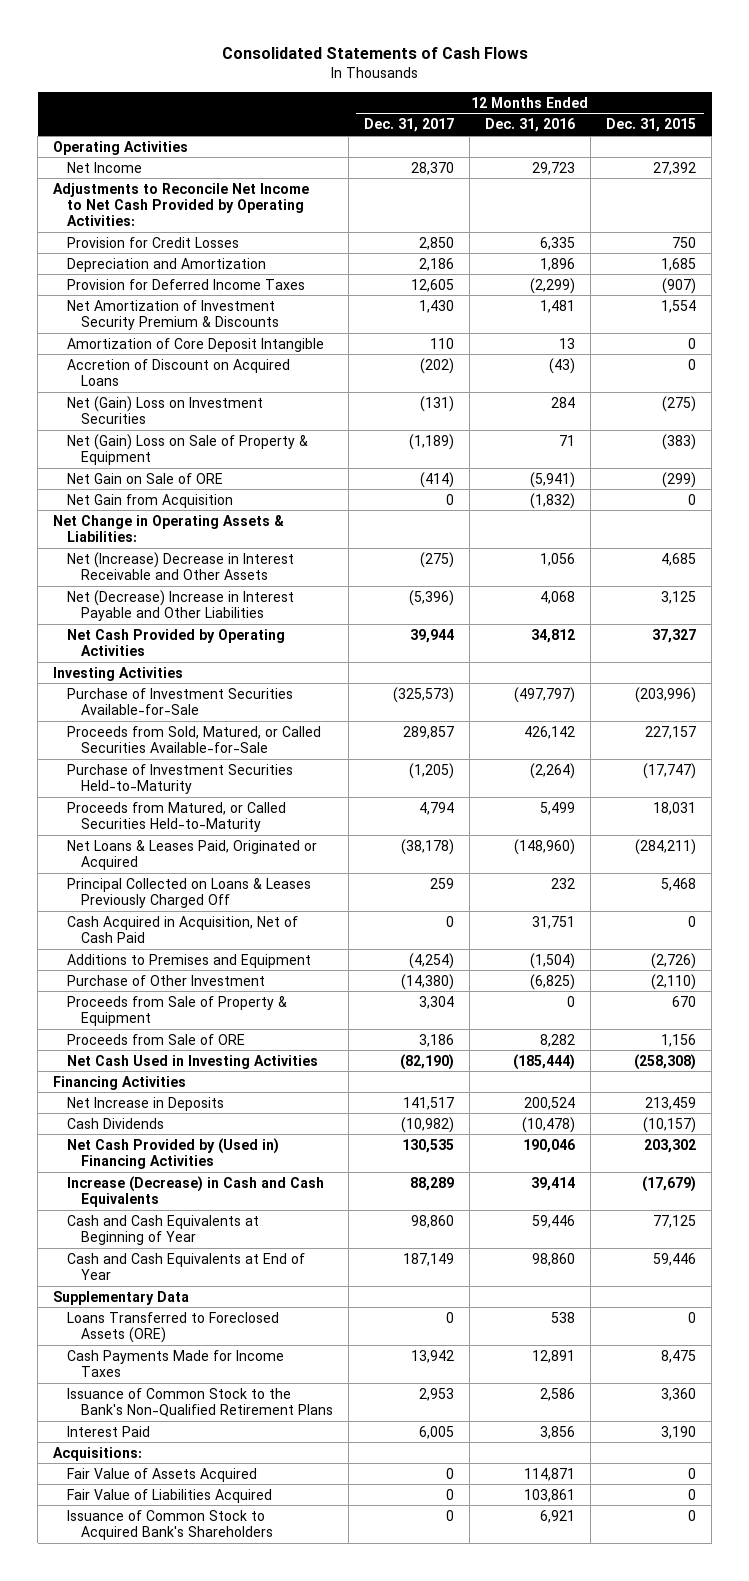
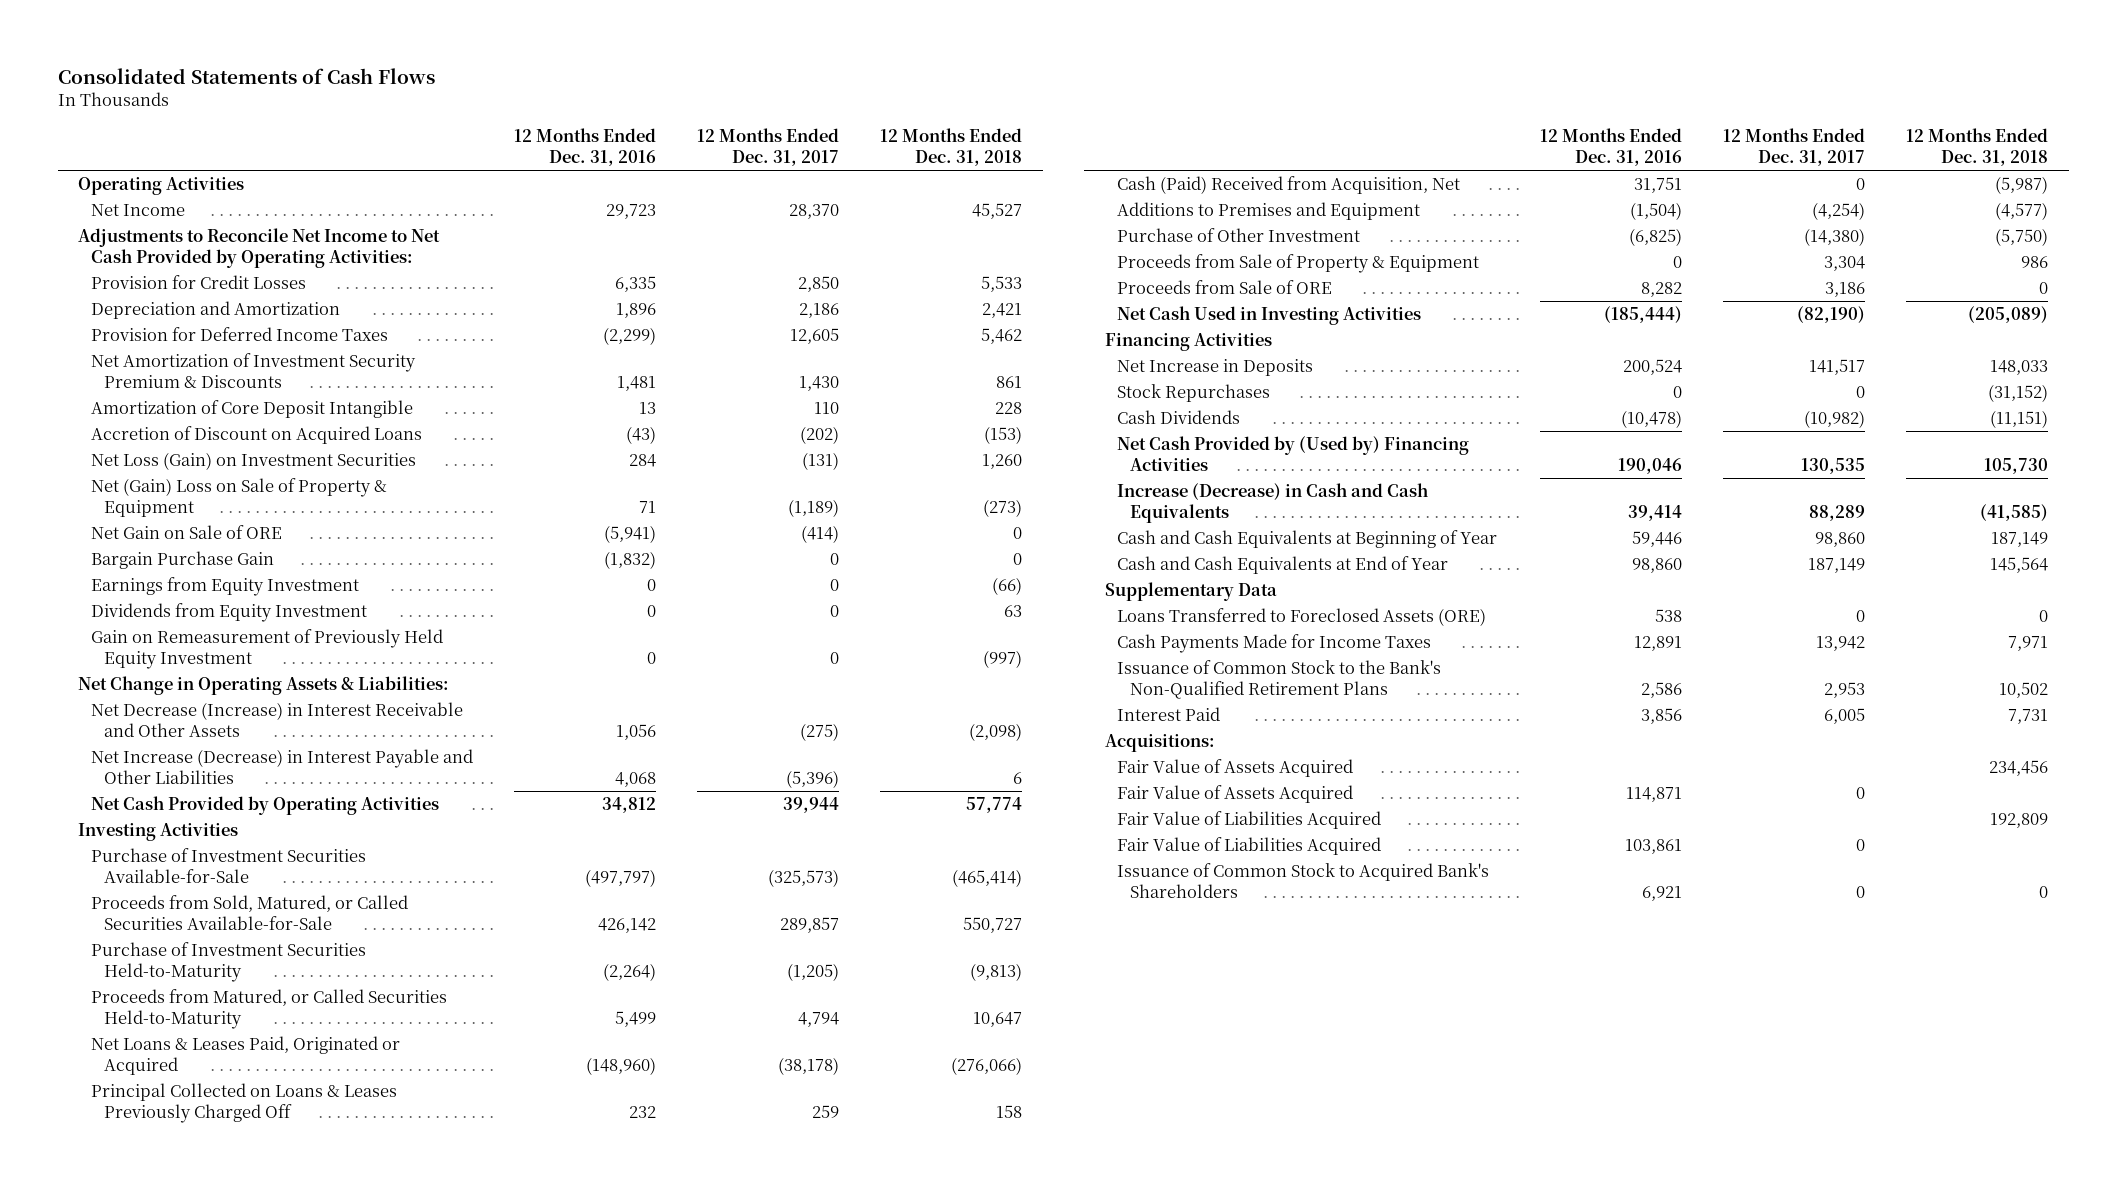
- | 12 Months Ended Dec. 31, 2017 | 12 Months Ended Dec. 31, 2016 | 12 Months Ended Dec. 31, 2015
+ | 12 Months Ended Dec. 31, 2016 | 12 Months Ended Dec. 31, 2017 | 12 Months Ended Dec. 31, 2018
- Net (Gain) Loss on Investment Securities | (131) | 284 | (275)
+ Net Loss (Gain) on Investment Securities | 284 | (131) | 1,260
- Net Gain from Acquisition | 0 | (1,832) | 0
+ Bargain Purchase Gain | (1,832) | 0 | 0
+ Earnings from Equity Investment | 0 | 0 | (66)
+ Dividends from Equity Investment | 0 | 0 | 63
+ Gain on Remeasurement of Previously Held Equity Investment | 0 | 0 | (997)
- Net (Increase) Decrease in Interest Receivable and Other Assets | (275) | 1,056 | 4,685
- Net (Decrease) Increase in Interest Payable and Other Liabilities | (5,396) | 4,068 | 3,125
+ Net Decrease (Increase) in Interest Receivable and Other Assets | 1,056 | (275) | (2,098)
+ Net Increase (Decrease) in Interest Payable and Other Liabilities | 4,068 | (5,396) | 6
- Cash Acquired in Acquisition, Net of Cash Paid | 0 | 31,751 | 0
+ Cash (Paid) Received from Acquisition, Net | 31,751 | 0 | (5,987)
+ Stock Repurchases | 0 | 0 | (31,152)
- Net Cash Provided by (Used in) Financing Activities | 130,535 | 190,046 | 203,302
+ Net Cash Provided by (Used by) Financing Activities | 190,046 | 130,535 | 105,730
+ Fair Value of Assets Acquired | | | 234,456
+ Fair Value of Liabilities Acquired | | | 192,809

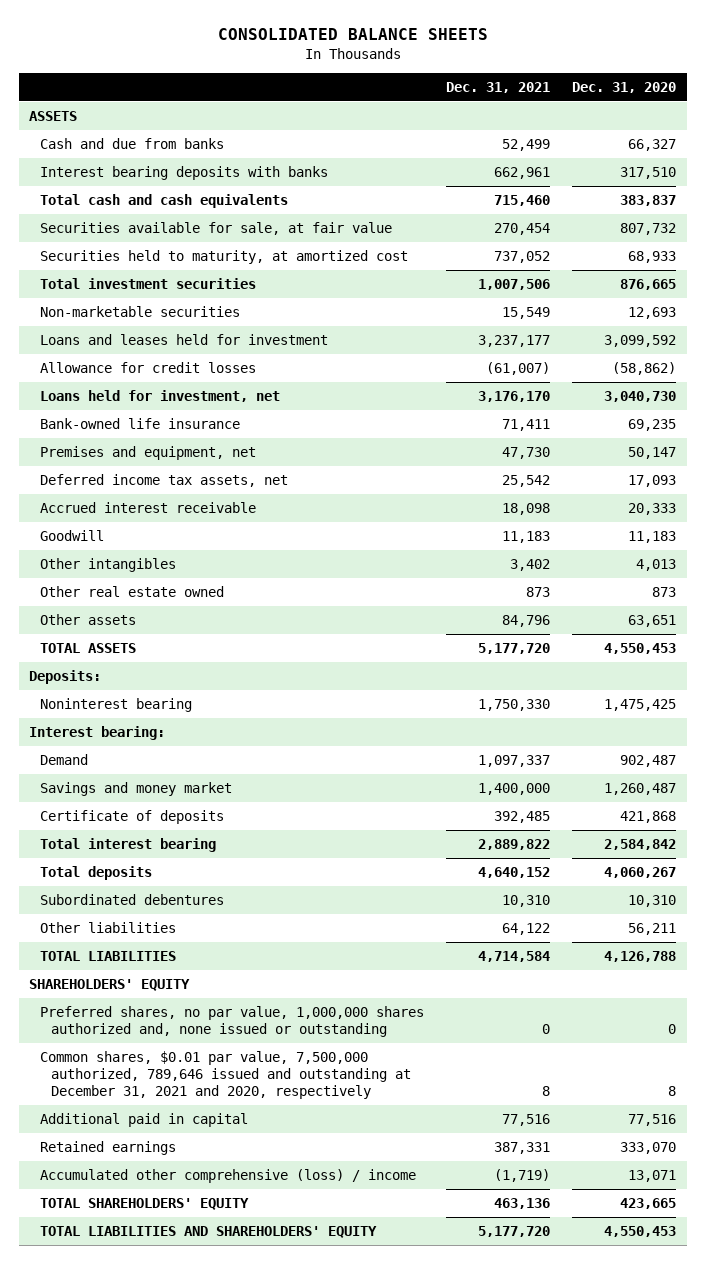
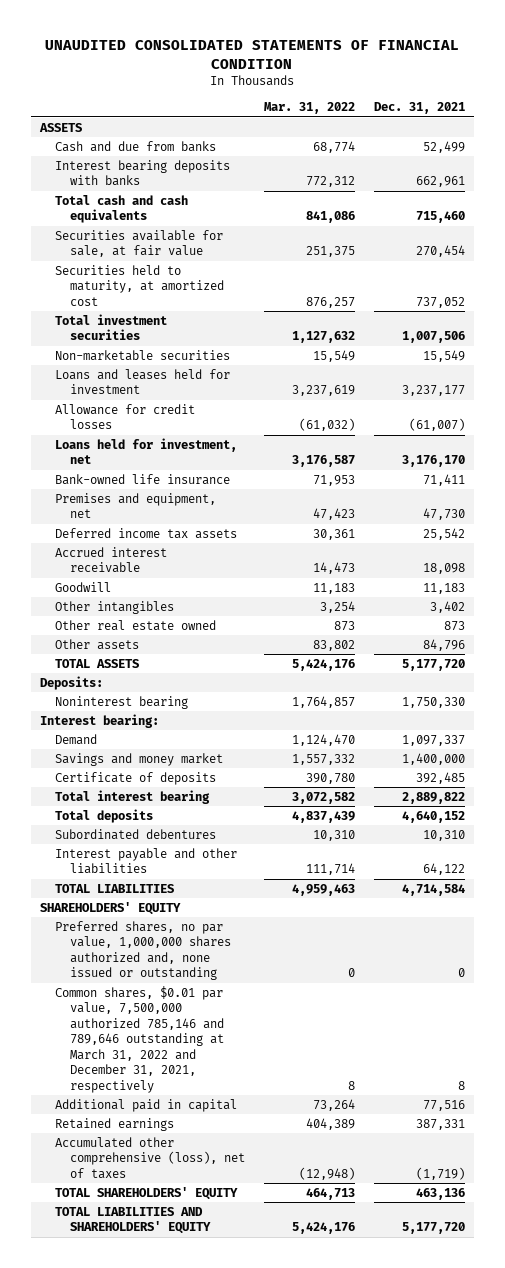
- CONSOLIDATED BALANCE SHEETS
+ UNAUDITED CONSOLIDATED STATEMENTS OF FINANCIAL CONDITION
- | Dec. 31, 2021 | Dec. 31, 2020
+ | Mar. 31, 2022 | Dec. 31, 2021
- Deferred income tax assets, net | 25,542 | 17,093
+ Deferred income tax assets | 30,361 | 25,542
- Other liabilities | 64,122 | 56,211
+ Interest payable and other liabilities | 111,714 | 64,122
- Common shares, $0.01 par value, 7,500,000 authorized, 789,646 issued and outstanding at December 31, 2021 and 2020, respectively | 8 | 8
+ Common shares, $0.01 par value, 7,500,000 authorized 785,146 and 789,646 outstanding at March 31, 2022 and December 31, 2021, respectively | 8 | 8
- Accumulated other comprehensive (loss) / income | (1,719) | 13,071
+ Accumulated other comprehensive (loss), net of taxes | (12,948) | (1,719)

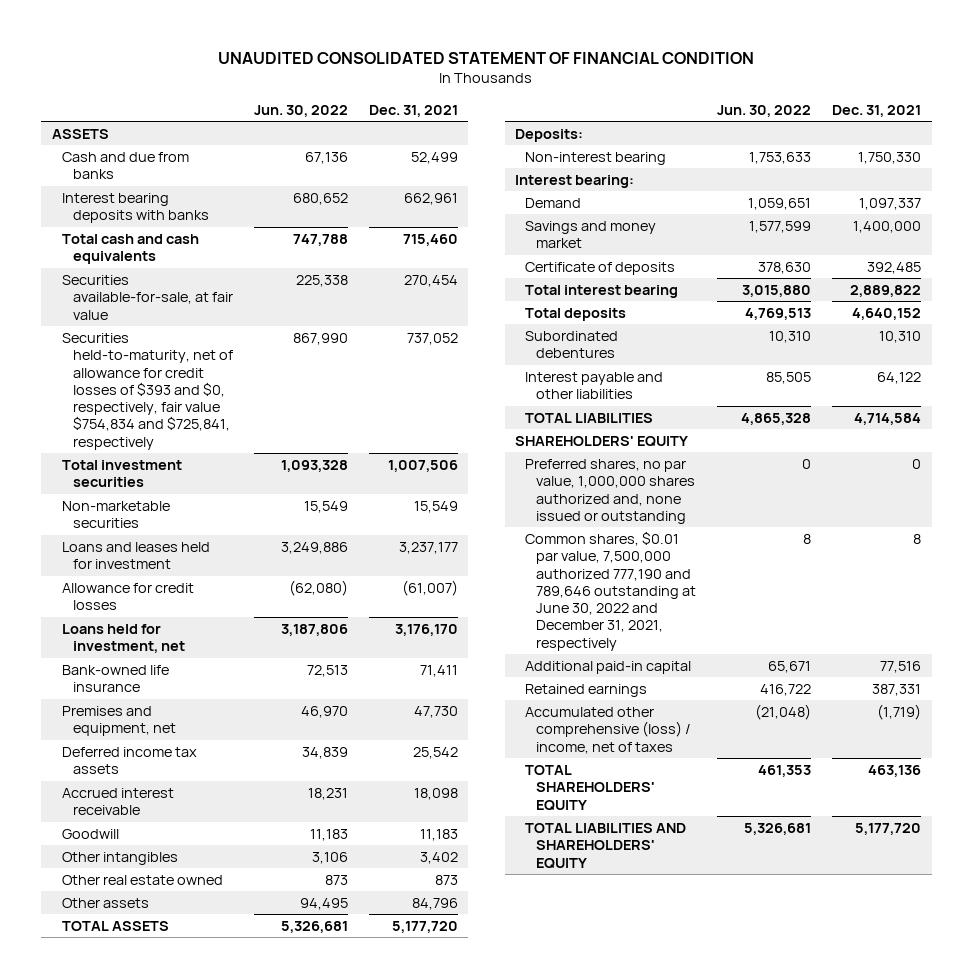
- UNAUDITED CONSOLIDATED STATEMENTS OF FINANCIAL CONDITION
+ UNAUDITED CONSOLIDATED STATEMENT OF FINANCIAL CONDITION
- | Mar. 31, 2022 | Dec. 31, 2021
+ | Jun. 30, 2022 | Dec. 31, 2021
- Securities available for sale, at fair value | 251,375 | 270,454
- Securities held to maturity, at amortized cost | 876,257 | 737,052
+ Securities available-for-sale, at fair value | 225,338 | 270,454
+ Securities held-to-maturity, net of allowance for credit losses of $393 and $0, respectively, fair value $754,834 and $725,841, respectively | 867,990 | 737,052
- Noninterest bearing | 1,764,857 | 1,750,330
+ Non-interest bearing | 1,753,633 | 1,750,330
- Common shares, $0.01 par value, 7,500,000 authorized 785,146 and 789,646 outstanding at March 31, 2022 and December 31, 2021, respectively | 8 | 8
- Additional paid in capital | 73,264 | 77,516
+ Common shares, $0.01 par value, 7,500,000 authorized 777,190 and 789,646 outstanding at June 30, 2022 and December 31, 2021, respectively | 8 | 8
+ Additional paid-in capital | 65,671 | 77,516
- Accumulated other comprehensive (loss), net of taxes | (12,948) | (1,719)
+ Accumulated other comprehensive (loss) / income, net of taxes | (21,048) | (1,719)

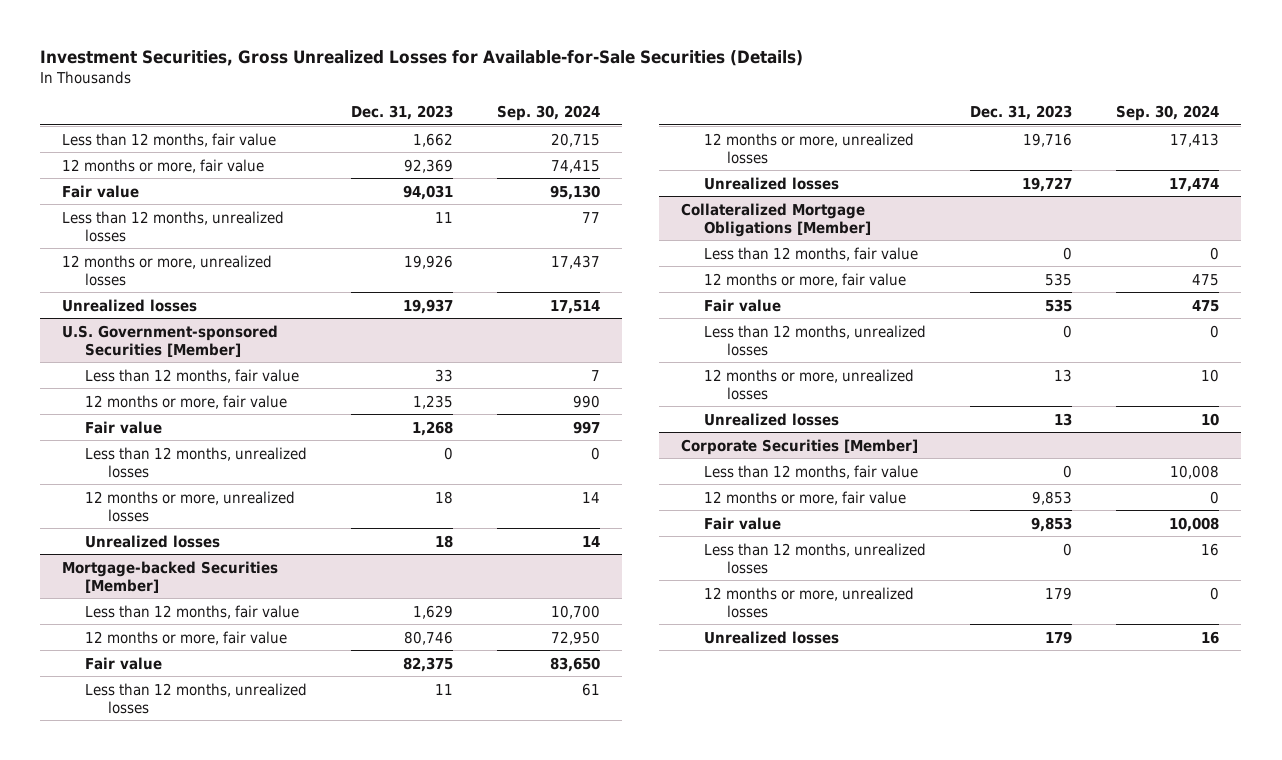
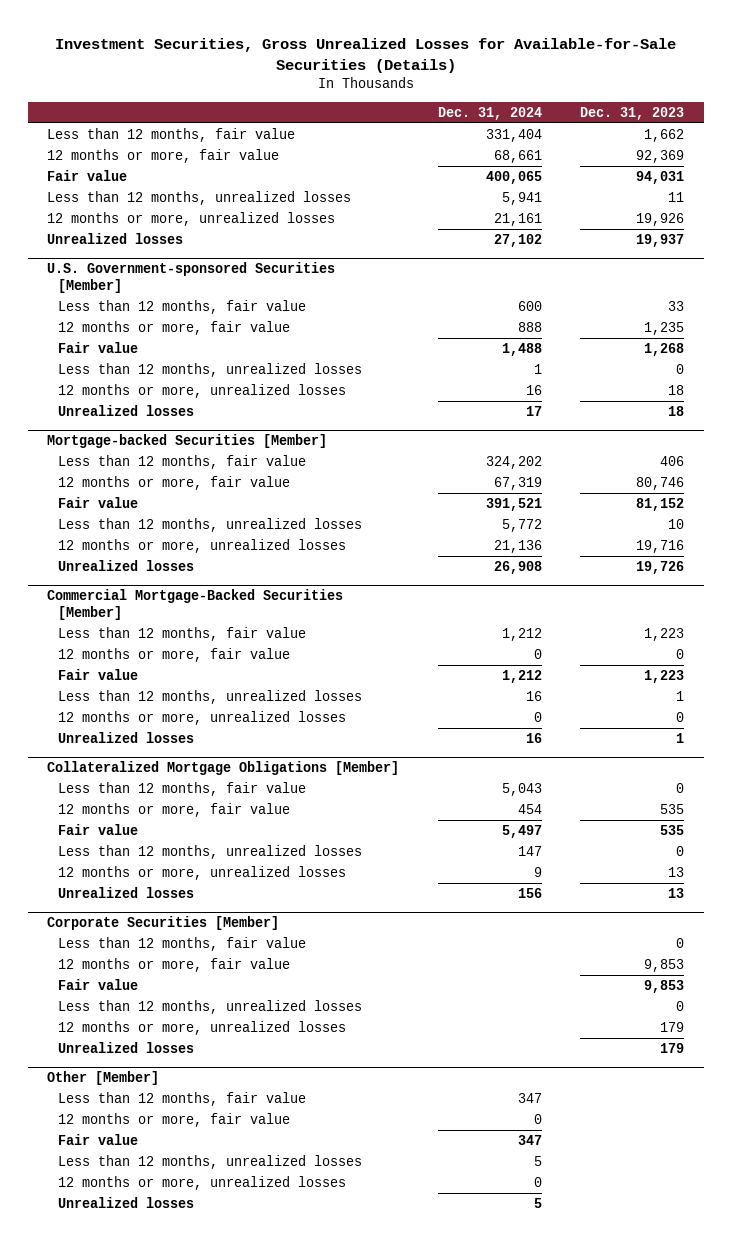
- | Dec. 31, 2023 | Sep. 30, 2024
+ | Dec. 31, 2024 | Dec. 31, 2023
@ Mortgage-backed Securities [Member]
- Less than 12 months, fair value | 1,629 | 10,700
+ Less than 12 months, fair value | 324,202 | 406
- Fair value | 82,375 | 83,650
- Less than 12 months, unrealized losses | 11 | 61
+ Fair value | 391,521 | 81,152
+ Less than 12 months, unrealized losses | 5,772 | 10
- Unrealized losses | 19,727 | 17,474
+ Unrealized losses | 26,908 | 19,726
+ Commercial Mortgage-Backed Securities [Member]
+ Less than 12 months, fair value | 1,212 | 1,223
+ 12 months or more, fair value | 0 | 0
+ Fair value | 1,212 | 1,223
+ Less than 12 months, unrealized losses | 16 | 1
+ 12 months or more, unrealized losses | 0 | 0
+ Unrealized losses | 16 | 1
+ Other [Member]
+ Less than 12 months, fair value | 347 |
+ 12 months or more, fair value | 0 |
+ Fair value | 347 |
+ Less than 12 months, unrealized losses | 5 |
+ 12 months or more, unrealized losses | 0 |
+ Unrealized losses | 5 |

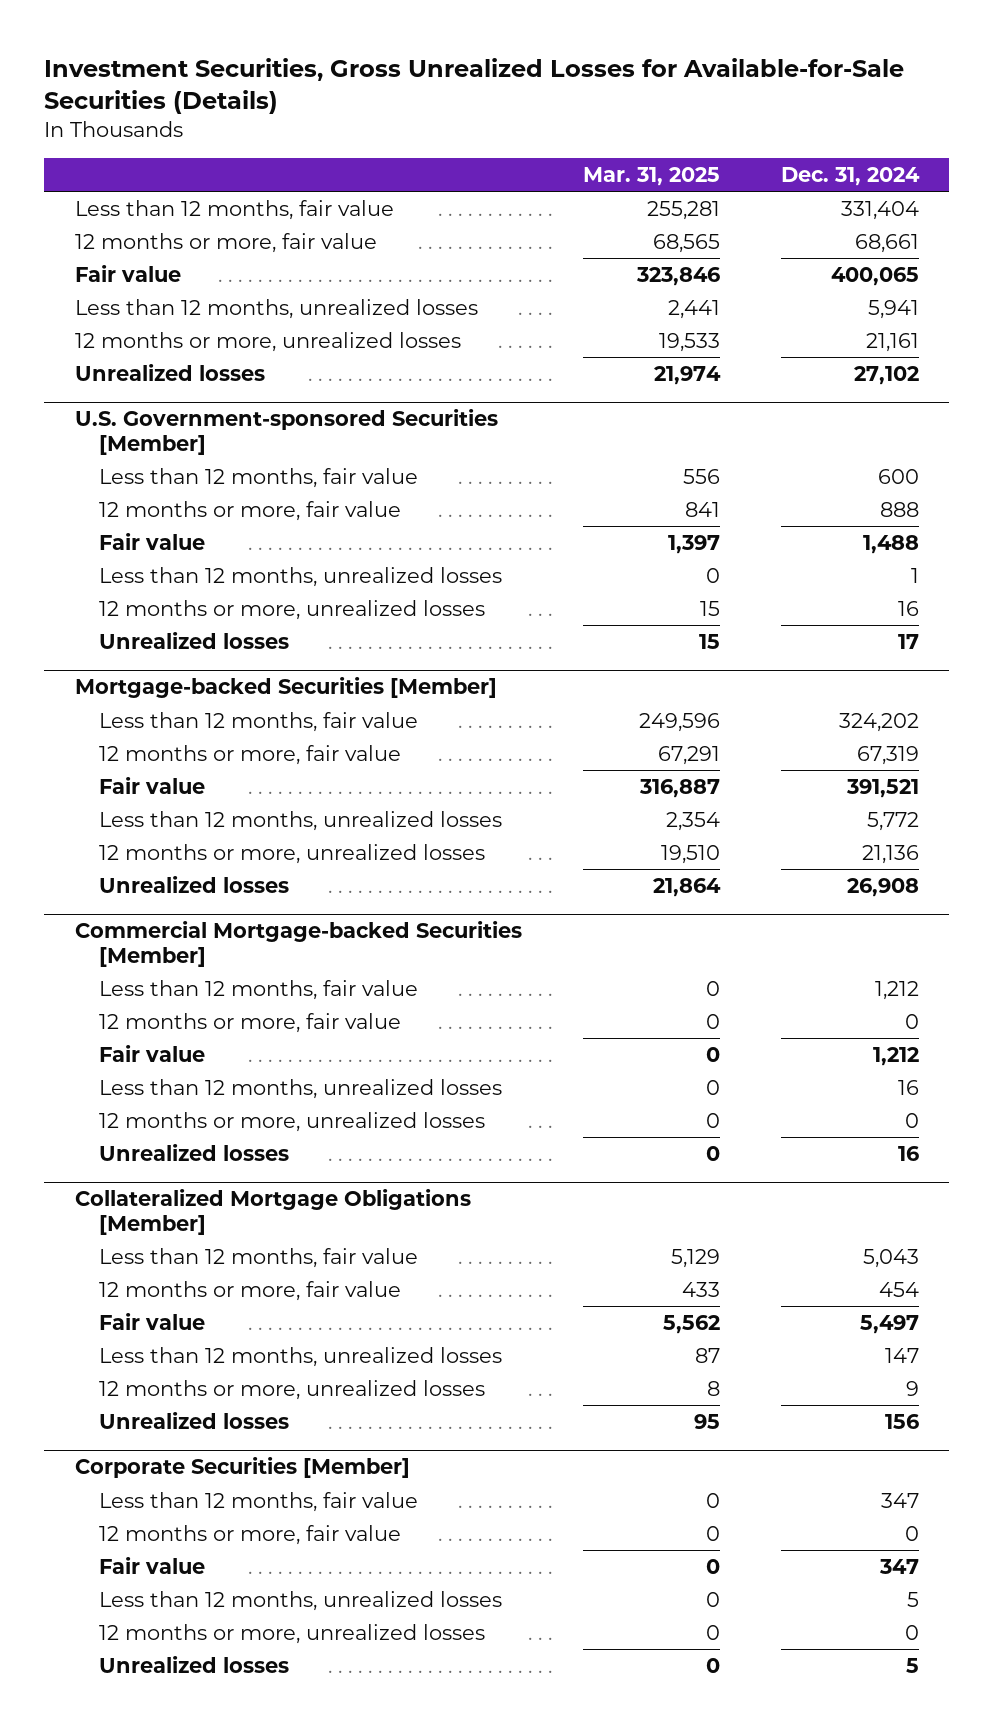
- | Dec. 31, 2024 | Dec. 31, 2023
+ | Mar. 31, 2025 | Dec. 31, 2024
- Commercial Mortgage-Backed Securities [Member]
+ Commercial Mortgage-backed Securities [Member]
@ Corporate Securities [Member]
- Less than 12 months, fair value | | 0
- 12 months or more, fair value | | 9,853
- Fair value | | 9,853
- Less than 12 months, unrealized losses | | 0
- 12 months or more, unrealized losses | | 179
- Unrealized losses | | 179
- Other [Member]

